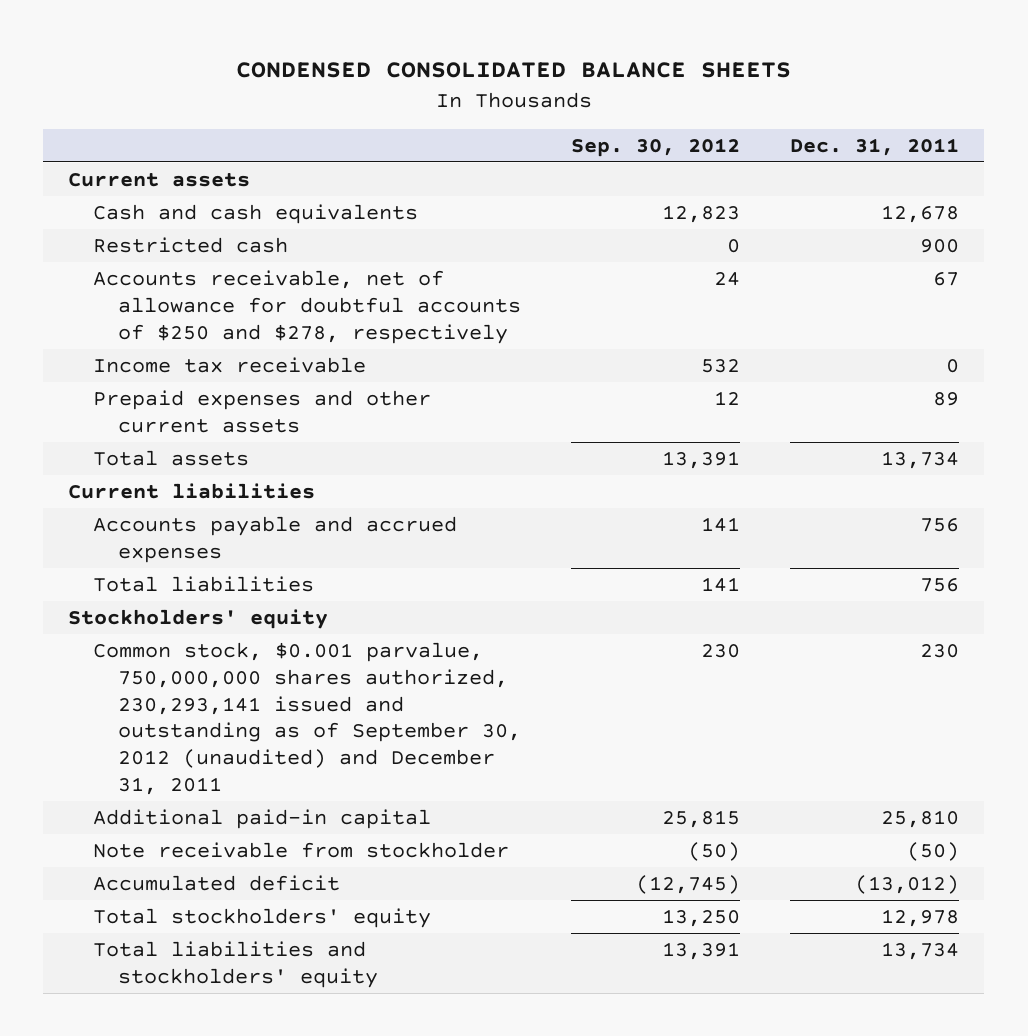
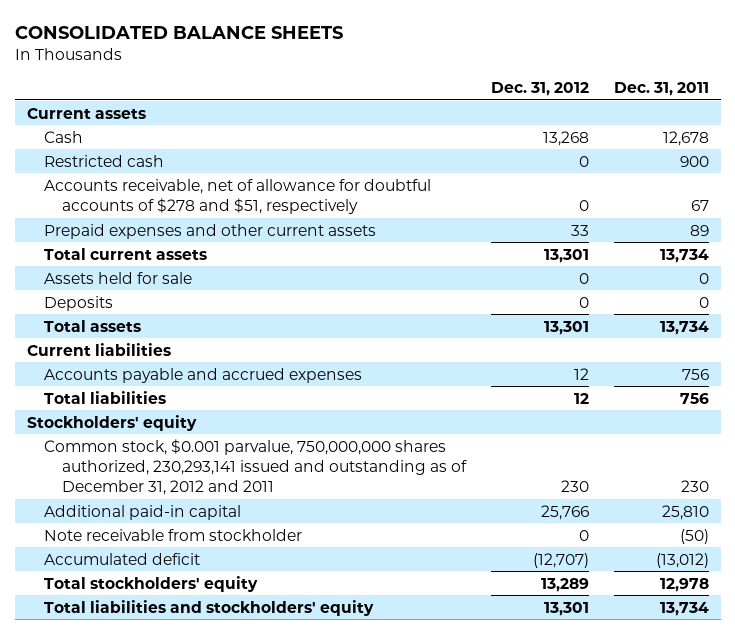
- CONDENSED CONSOLIDATED BALANCE SHEETS
+ CONSOLIDATED BALANCE SHEETS
- | Sep. 30, 2012 | Dec. 31, 2011
+ | Dec. 31, 2012 | Dec. 31, 2011
- Cash and cash equivalents | 12,823 | 12,678
+ Cash | 13,268 | 12,678
- Accounts receivable, net of allowance for doubtful accounts of $250 and $278, respectively | 24 | 67
- Income tax receivable | 532 | 0
+ Accounts receivable, net of allowance for doubtful accounts of $278 and $51, respectively | 0 | 67
+ Total current assets | 13,301 | 13,734
+ Assets held for sale | 0 | 0
+ Deposits | 0 | 0
- Common stock, $0.001 parvalue, 750,000,000 shares authorized, 230,293,141 issued and outstanding as of September 30, 2012 (unaudited) and December 31, 2011 | 230 | 230
+ Common stock, $0.001 parvalue, 750,000,000 shares authorized, 230,293,141 issued and outstanding as of December 31, 2012 and 2011 | 230 | 230

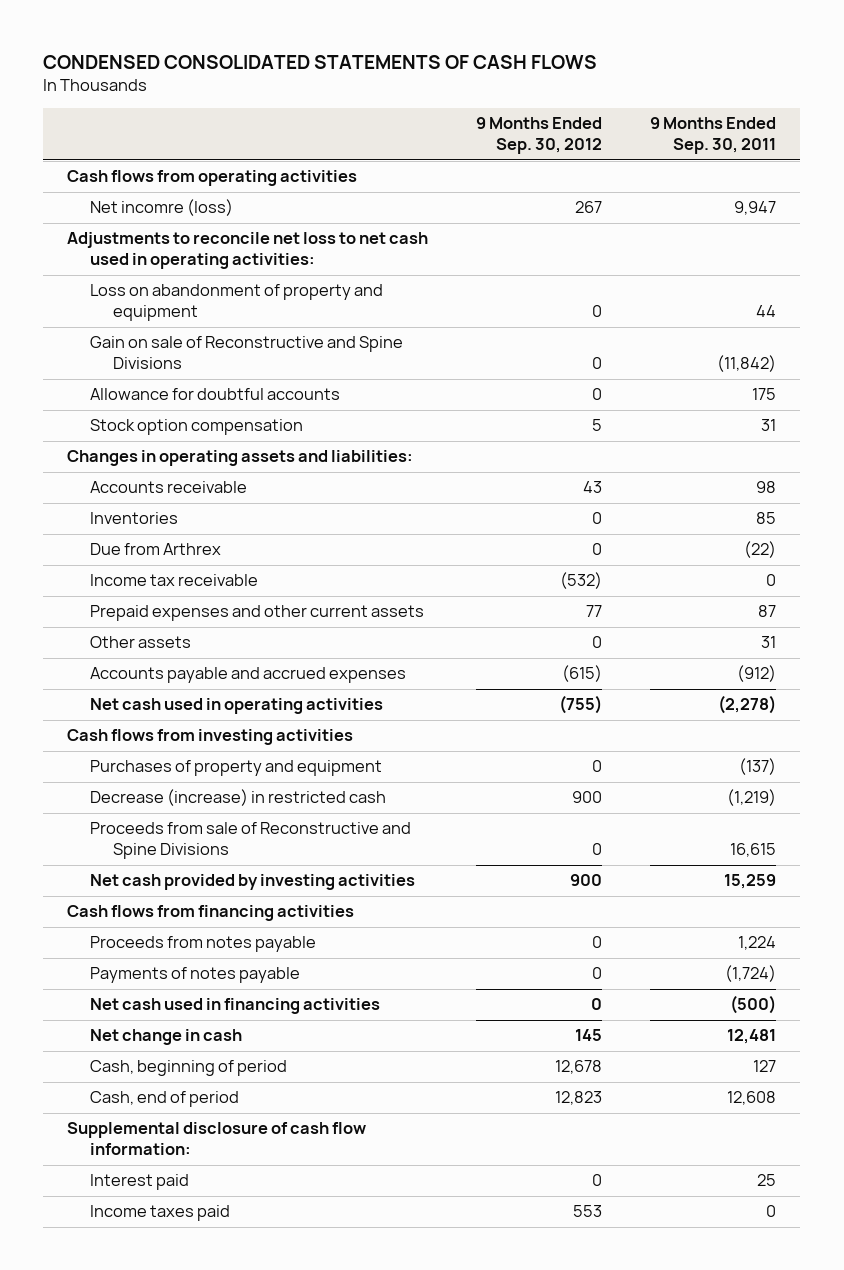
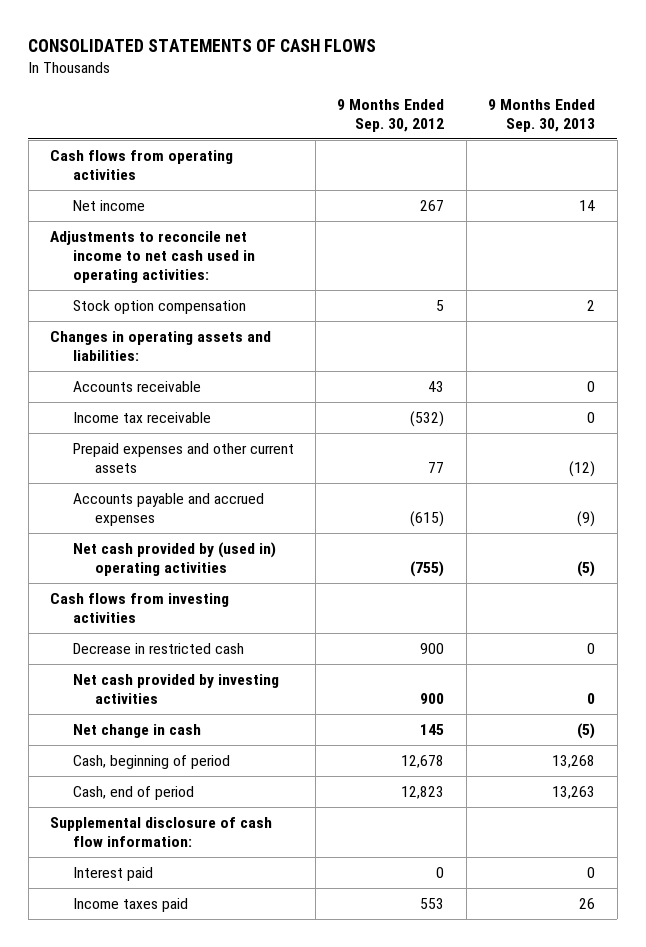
- CONDENSED CONSOLIDATED STATEMENTS OF CASH FLOWS
+ CONSOLIDATED STATEMENTS OF CASH FLOWS
- | 9 Months Ended Sep. 30, 2012 | 9 Months Ended Sep. 30, 2011
+ | 9 Months Ended Sep. 30, 2012 | 9 Months Ended Sep. 30, 2013
- Net incomre (loss) | 267 | 9,947
- Adjustments to reconcile net loss to net cash used in operating activities:
- Loss on abandonment of property and equipment | 0 | 44
- Gain on sale of Reconstructive and Spine Divisions | 0 | (11,842)
- Allowance for doubtful accounts | 0 | 175
+ Net income | 267 | 14
+ Adjustments to reconcile net income to net cash used in operating activities:
- Inventories | 0 | 85
- Due from Arthrex | 0 | (22)
- Other assets | 0 | 31
- Net cash used in operating activities | (755) | (2,278)
+ Net cash provided by (used in) operating activities | (755) | (5)
- Purchases of property and equipment | 0 | (137)
- Decrease (increase) in restricted cash | 900 | (1,219)
- Proceeds from sale of Reconstructive and Spine Divisions | 0 | 16,615
+ Decrease in restricted cash | 900 | 0
- Cash flows from financing activities
- Proceeds from notes payable | 0 | 1,224
- Payments of notes payable | 0 | (1,724)
- Net cash used in financing activities | 0 | (500)

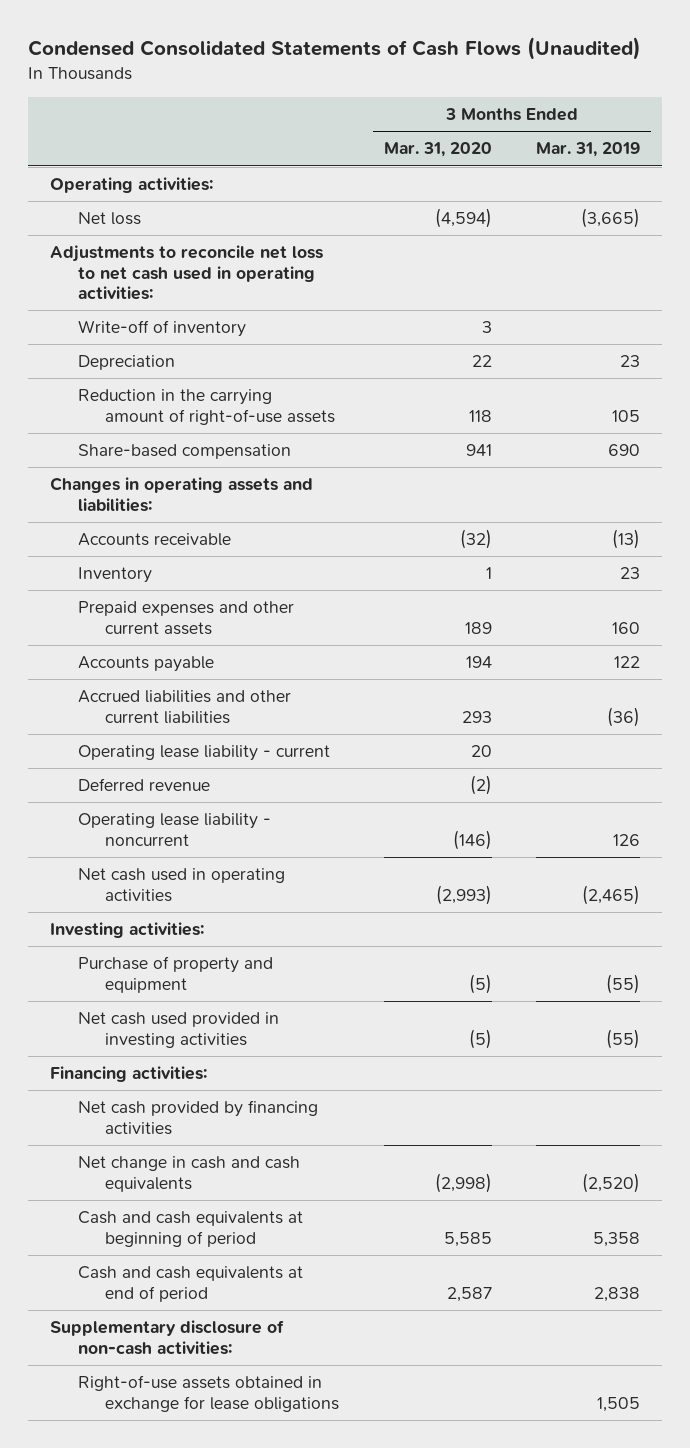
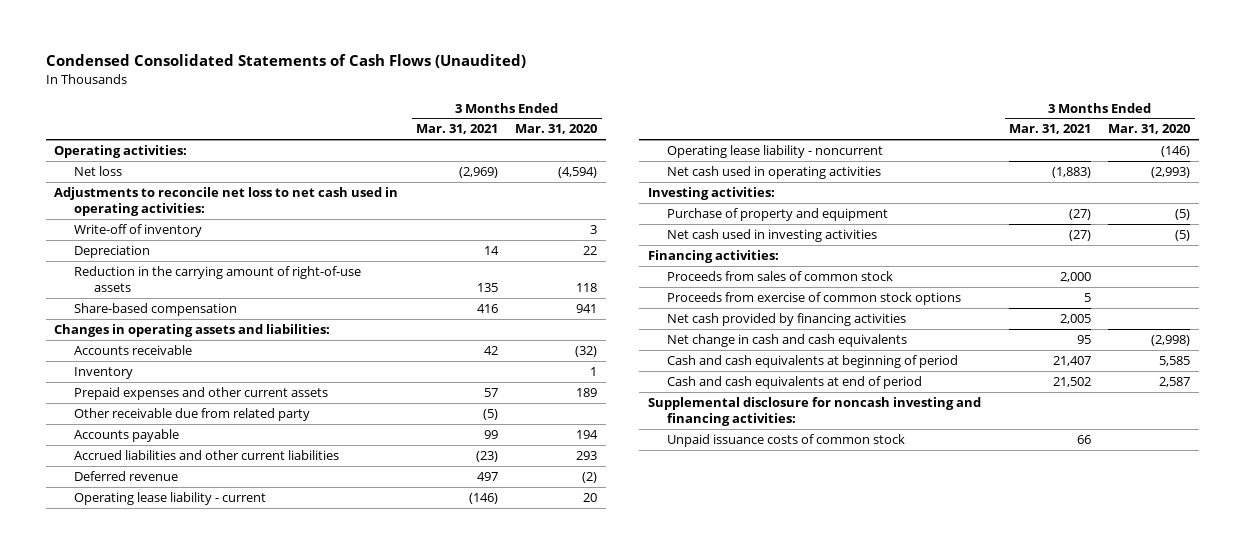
- | 3 Months Ended Mar. 31, 2020 | 3 Months Ended Mar. 31, 2019
+ | 3 Months Ended Mar. 31, 2021 | 3 Months Ended Mar. 31, 2020
+ Other receivable due from related party | (5) |
moved down: Operating lease liability - current | (146) | 20
- Net cash used provided in investing activities | (5) | (55)
+ Net cash used in investing activities | (27) | (5)
+ Proceeds from sales of common stock | 2,000 |
+ Proceeds from exercise of common stock options | 5 |
- Supplementary disclosure of non-cash activities:
- Right-of-use assets obtained in exchange for lease obligations | | 1,505
+ Supplemental disclosure for noncash investing and financing activities:
+ Unpaid issuance costs of common stock | 66 |

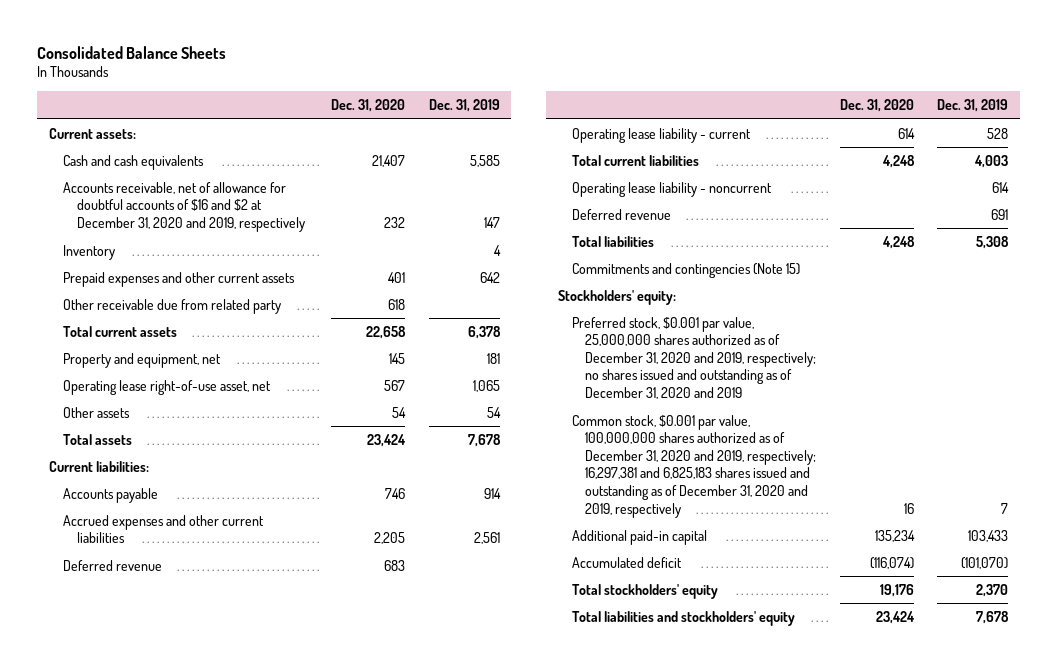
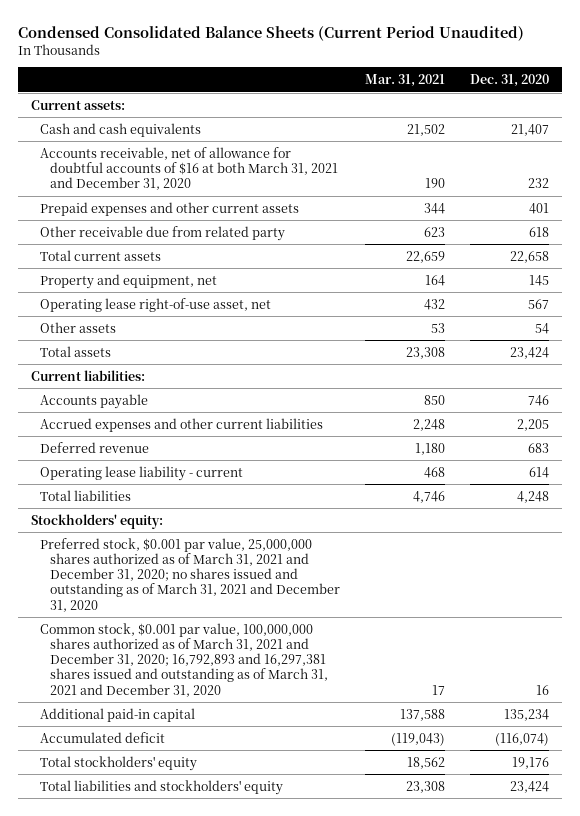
- Consolidated Balance Sheets
+ Condensed Consolidated Balance Sheets (Current Period Unaudited)
- | Dec. 31, 2020 | Dec. 31, 2019
+ | Mar. 31, 2021 | Dec. 31, 2020
- Accounts receivable, net of allowance for doubtful accounts of $16 and $2 at December 31, 2020 and 2019, respectively | 232 | 147
- Inventory | | 4
+ Accounts receivable, net of allowance for doubtful accounts of $16 at both March 31, 2021 and December 31, 2020 | 190 | 232
- Total current liabilities | 4,248 | 4,003
- Operating lease liability - noncurrent | | 614
- Deferred revenue | | 691
- Commitments and contingencies (Note 15)
- Preferred stock, $0.001 par value, 25,000,000 shares authorized as of December 31, 2020 and 2019, respectively; no shares issued and outstanding as of December 31, 2020 and 2019
- Common stock, $0.001 par value, 100,000,000 shares authorized as of December 31, 2020 and 2019, respectively; 16,297,381 and 6,825,183 shares issued and outstanding as of December 31, 2020 and 2019, respectively | 16 | 7
+ Preferred stock, $0.001 par value, 25,000,000 shares authorized as of March 31, 2021 and December 31, 2020; no shares issued and outstanding as of March 31, 2021 and December 31, 2020
+ Common stock, $0.001 par value, 100,000,000 shares authorized as of March 31, 2021 and December 31, 2020; 16,792,893 and 16,297,381 shares issued and outstanding as of March 31, 2021 and December 31, 2020 | 17 | 16

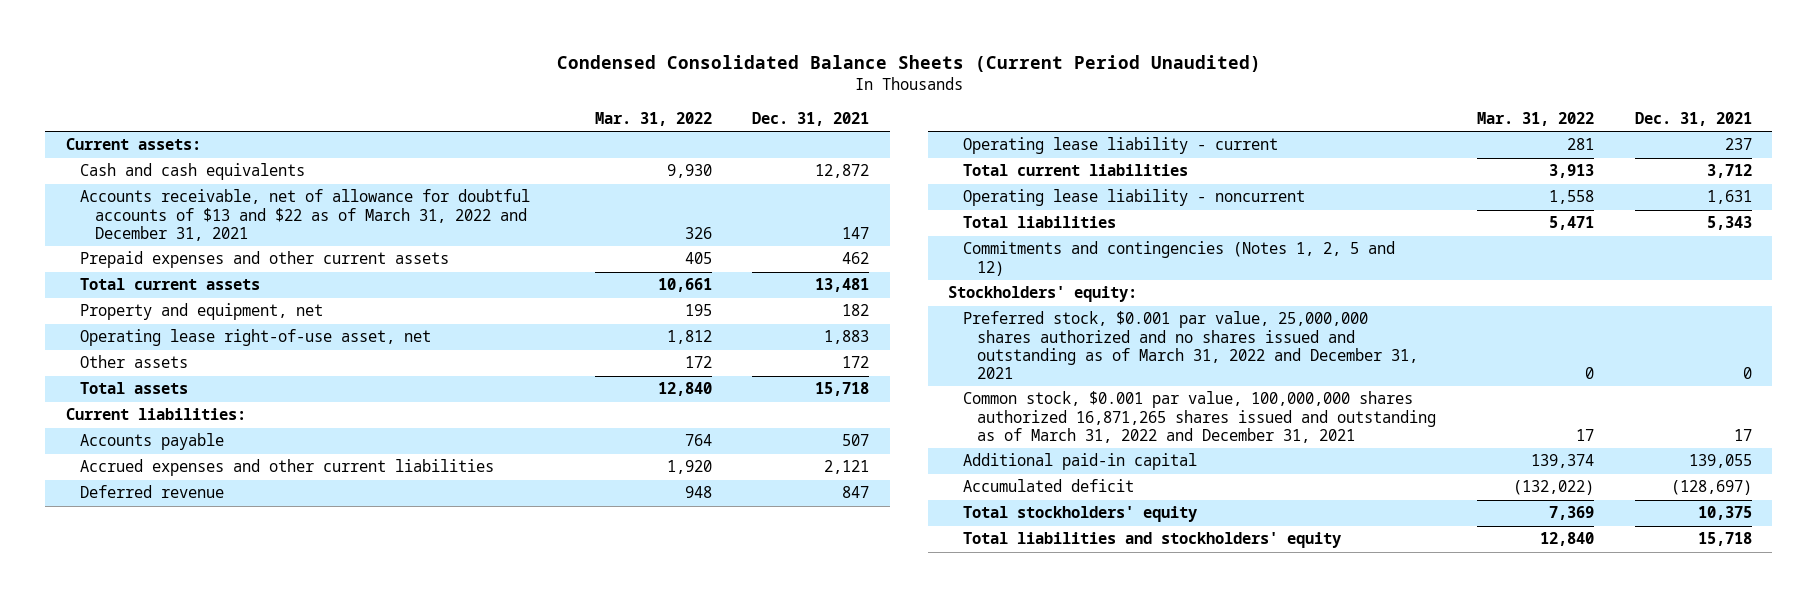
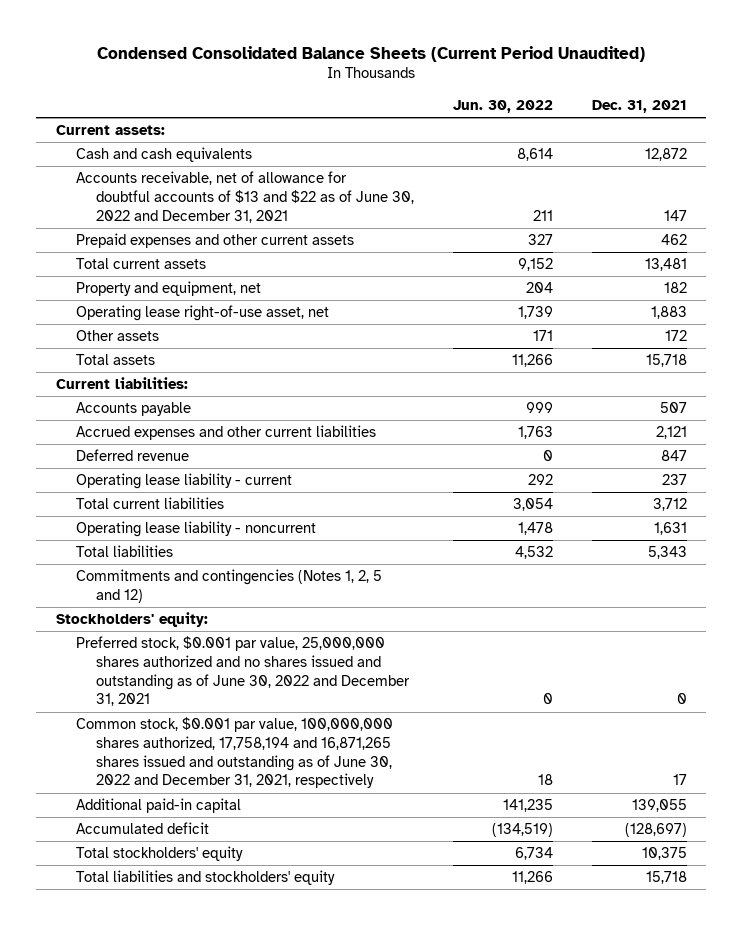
- | Mar. 31, 2022 | Dec. 31, 2021
+ | Jun. 30, 2022 | Dec. 31, 2021
- Accounts receivable, net of allowance for doubtful accounts of $13 and $22 as of March 31, 2022 and December 31, 2021 | 326 | 147
+ Accounts receivable, net of allowance for doubtful accounts of $13 and $22 as of June 30, 2022 and December 31, 2021 | 211 | 147
- Preferred stock, $0.001 par value, 25,000,000 shares authorized and no shares issued and outstanding as of March 31, 2022 and December 31, 2021 | 0 | 0
- Common stock, $0.001 par value, 100,000,000 shares authorized 16,871,265 shares issued and outstanding as of March 31, 2022 and December 31, 2021 | 17 | 17
+ Preferred stock, $0.001 par value, 25,000,000 shares authorized and no shares issued and outstanding as of June 30, 2022 and December 31, 2021 | 0 | 0
+ Common stock, $0.001 par value, 100,000,000 shares authorized, 17,758,194 and 16,871,265 shares issued and outstanding as of June 30, 2022 and December 31, 2021, respectively | 18 | 17

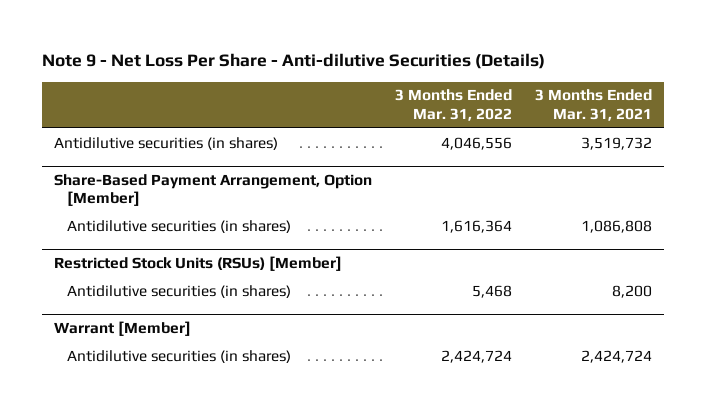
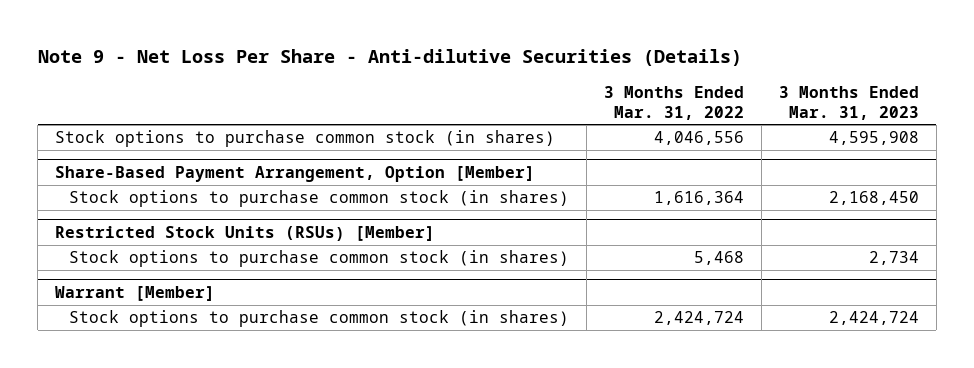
- | 3 Months Ended Mar. 31, 2022 | 3 Months Ended Mar. 31, 2021
+ | 3 Months Ended Mar. 31, 2022 | 3 Months Ended Mar. 31, 2023
- Antidilutive securities (in shares) | 4,046,556 | 3,519,732
+ Stock options to purchase common stock (in shares) | 4,046,556 | 4,595,908
@ Share-Based Payment Arrangement, Option [Member]
- Antidilutive securities (in shares) | 1,616,364 | 1,086,808
+ Stock options to purchase common stock (in shares) | 1,616,364 | 2,168,450
@ Restricted Stock Units (RSUs) [Member]
- Antidilutive securities (in shares) | 5,468 | 8,200
+ Stock options to purchase common stock (in shares) | 5,468 | 2,734
@ Warrant [Member]
- Antidilutive securities (in shares) | 2,424,724 | 2,424,724
+ Stock options to purchase common stock (in shares) | 2,424,724 | 2,424,724

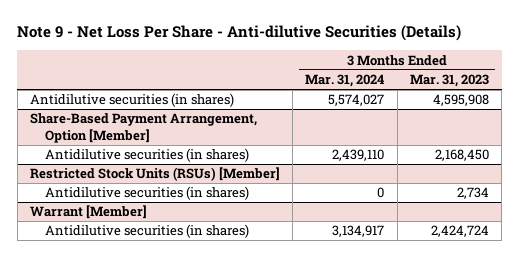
- | 3 Months Ended Mar. 31, 2022 | 3 Months Ended Mar. 31, 2023
+ | 3 Months Ended Mar. 31, 2024 | 3 Months Ended Mar. 31, 2023
- Stock options to purchase common stock (in shares) | 4,046,556 | 4,595,908
+ Antidilutive securities (in shares) | 5,574,027 | 4,595,908
@ Share-Based Payment Arrangement, Option [Member]
- Stock options to purchase common stock (in shares) | 1,616,364 | 2,168,450
+ Antidilutive securities (in shares) | 2,439,110 | 2,168,450
@ Restricted Stock Units (RSUs) [Member]
- Stock options to purchase common stock (in shares) | 5,468 | 2,734
+ Antidilutive securities (in shares) | 0 | 2,734
@ Warrant [Member]
- Stock options to purchase common stock (in shares) | 2,424,724 | 2,424,724
+ Antidilutive securities (in shares) | 3,134,917 | 2,424,724

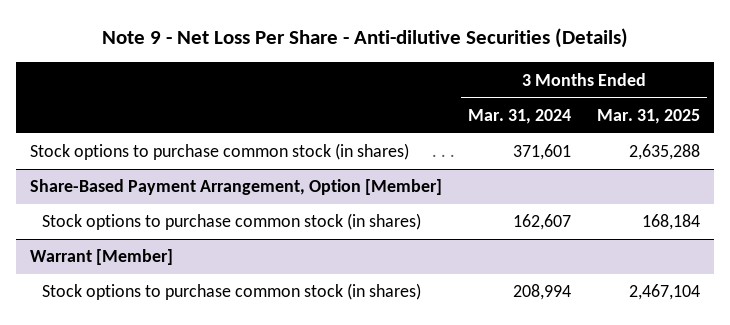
- | 3 Months Ended Mar. 31, 2024 | 3 Months Ended Mar. 31, 2023
+ | 3 Months Ended Mar. 31, 2024 | 3 Months Ended Mar. 31, 2025
- Antidilutive securities (in shares) | 5,574,027 | 4,595,908
+ Stock options to purchase common stock (in shares) | 371,601 | 2,635,288
@ Share-Based Payment Arrangement, Option [Member]
- Antidilutive securities (in shares) | 2,439,110 | 2,168,450
- Restricted Stock Units (RSUs) [Member]
- Antidilutive securities (in shares) | 0 | 2,734
@ Share-Based Payment Arrangement, Option [Member]
+ Stock options to purchase common stock (in shares) | 162,607 | 168,184
@ Warrant [Member]
- Antidilutive securities (in shares) | 3,134,917 | 2,424,724
+ Stock options to purchase common stock (in shares) | 208,994 | 2,467,104

